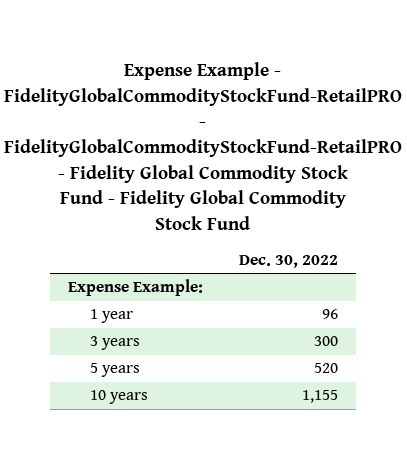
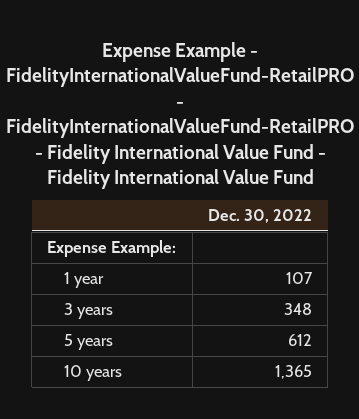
- Expense Example - FidelityGlobalCommodityStockFund-RetailPRO - FidelityGlobalCommodityStockFund-RetailPRO - Fidelity Global Commodity Stock Fund - Fidelity Global Commodity Stock Fund
+ Expense Example - FidelityInternationalValueFund-RetailPRO - FidelityInternationalValueFund-RetailPRO - Fidelity International Value Fund - Fidelity International Value Fund
- 1 year | 96
- 3 years | 300
- 5 years | 520
- 10 years | 1,155
+ 1 year | 107
+ 3 years | 348
+ 5 years | 612
+ 10 years | 1,365

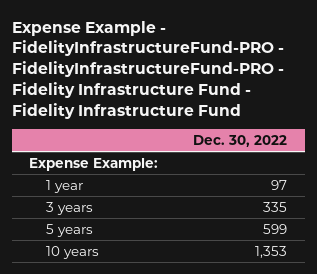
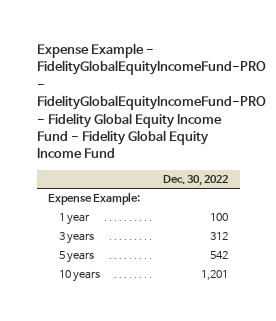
- Expense Example - FidelityInfrastructureFund-PRO - FidelityInfrastructureFund-PRO - Fidelity Infrastructure Fund - Fidelity Infrastructure Fund
+ Expense Example - FidelityGlobalEquityIncomeFund-PRO - FidelityGlobalEquityIncomeFund-PRO - Fidelity Global Equity Income Fund - Fidelity Global Equity Income Fund
- 1 year | 97
- 3 years | 335
- 5 years | 599
- 10 years | 1,353
+ 1 year | 100
+ 3 years | 312
+ 5 years | 542
+ 10 years | 1,201

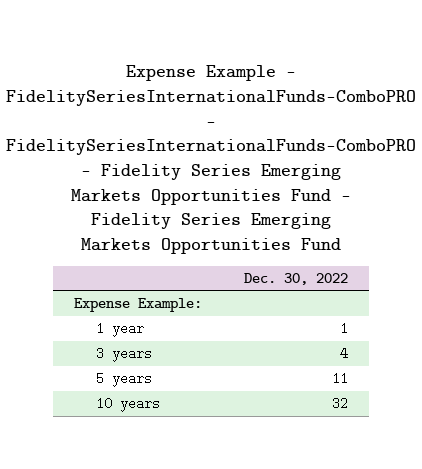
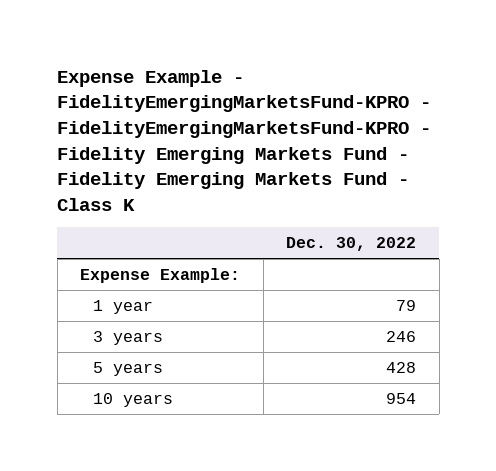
- Expense Example - FidelitySeriesInternationalFunds-ComboPRO - FidelitySeriesInternationalFunds-ComboPRO - Fidelity Series Emerging Markets Opportunities Fund - Fidelity Series Emerging Markets Opportunities Fund
+ Expense Example - FidelityEmergingMarketsFund-KPRO - FidelityEmergingMarketsFund-KPRO - Fidelity Emerging Markets Fund - Fidelity Emerging Markets Fund - Class K
- 1 year | 1
- 3 years | 4
- 5 years | 11
- 10 years | 32
+ 1 year | 79
+ 3 years | 246
+ 5 years | 428
+ 10 years | 954

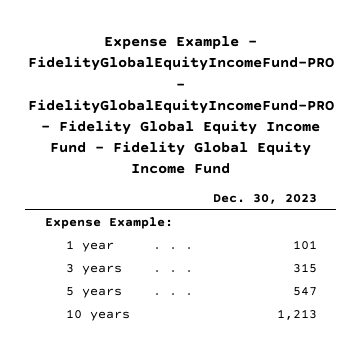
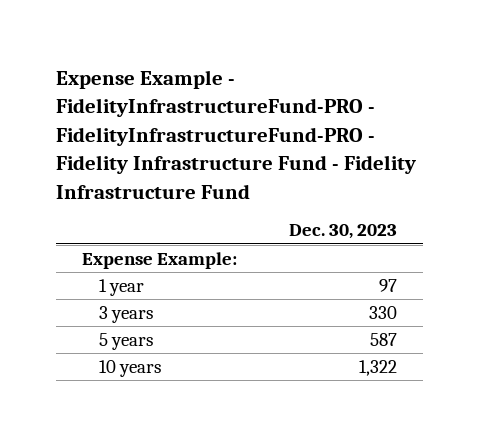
- Expense Example - FidelityGlobalEquityIncomeFund-PRO - FidelityGlobalEquityIncomeFund-PRO - Fidelity Global Equity Income Fund - Fidelity Global Equity Income Fund
+ Expense Example - FidelityInfrastructureFund-PRO - FidelityInfrastructureFund-PRO - Fidelity Infrastructure Fund - Fidelity Infrastructure Fund
- 1 year | 101
- 3 years | 315
- 5 years | 547
- 10 years | 1,213
+ 1 year | 97
+ 3 years | 330
+ 5 years | 587
+ 10 years | 1,322

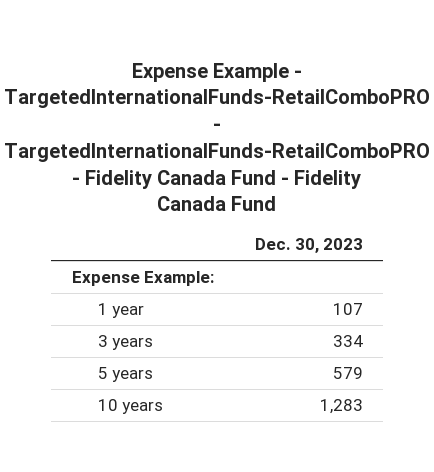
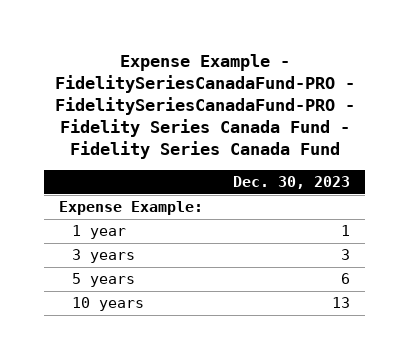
- Expense Example - TargetedInternationalFunds-RetailComboPRO - TargetedInternationalFunds-RetailComboPRO - Fidelity Canada Fund - Fidelity Canada Fund
+ Expense Example - FidelitySeriesCanadaFund-PRO - FidelitySeriesCanadaFund-PRO - Fidelity Series Canada Fund - Fidelity Series Canada Fund
- 1 year | 107
- 3 years | 334
- 5 years | 579
- 10 years | 1,283
+ 1 year | 1
+ 3 years | 3
+ 5 years | 6
+ 10 years | 13

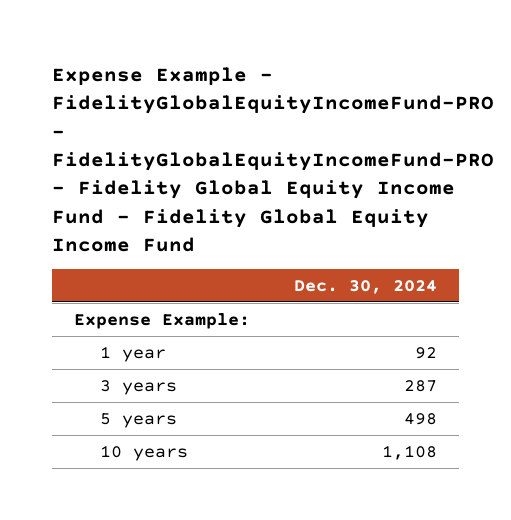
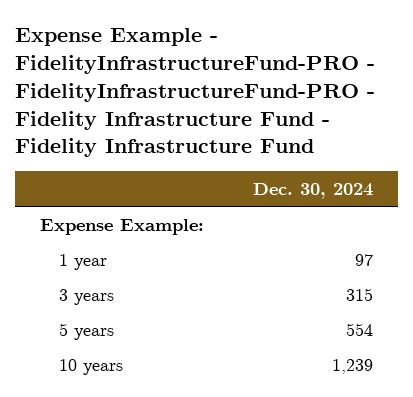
- Expense Example - FidelityGlobalEquityIncomeFund-PRO - FidelityGlobalEquityIncomeFund-PRO - Fidelity Global Equity Income Fund - Fidelity Global Equity Income Fund
+ Expense Example - FidelityInfrastructureFund-PRO - FidelityInfrastructureFund-PRO - Fidelity Infrastructure Fund - Fidelity Infrastructure Fund
- 1 year | 92
- 3 years | 287
- 5 years | 498
- 10 years | 1,108
+ 1 year | 97
+ 3 years | 315
+ 5 years | 554
+ 10 years | 1,239

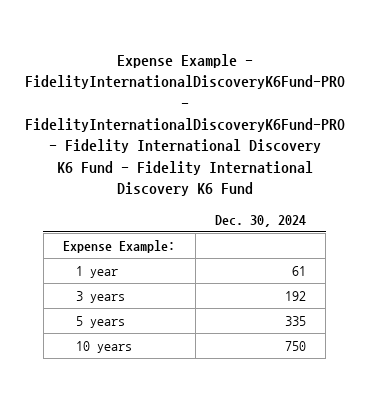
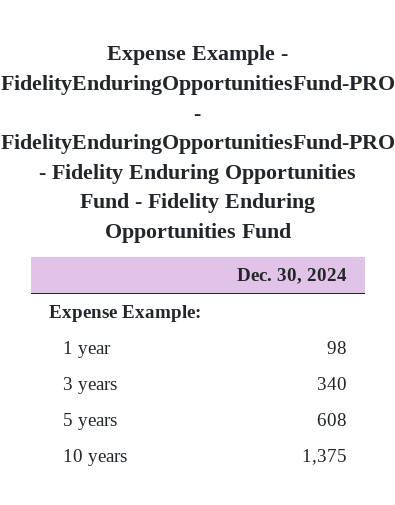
- Expense Example - FidelityInternationalDiscoveryK6Fund-PRO - FidelityInternationalDiscoveryK6Fund-PRO - Fidelity International Discovery K6 Fund - Fidelity International Discovery K6 Fund
+ Expense Example - FidelityEnduringOpportunitiesFund-PRO - FidelityEnduringOpportunitiesFund-PRO - Fidelity Enduring Opportunities Fund - Fidelity Enduring Opportunities Fund
- 1 year | 61
- 3 years | 192
- 5 years | 335
- 10 years | 750
+ 1 year | 98
+ 3 years | 340
+ 5 years | 608
+ 10 years | 1,375

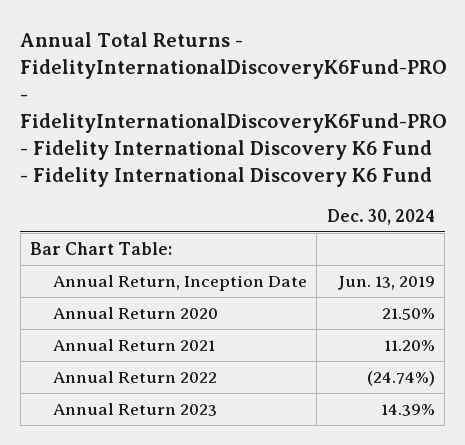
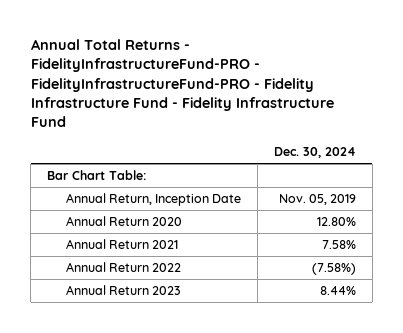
- Annual Total Returns - FidelityInternationalDiscoveryK6Fund-PRO - FidelityInternationalDiscoveryK6Fund-PRO - Fidelity International Discovery K6 Fund - Fidelity International Discovery K6 Fund
+ Annual Total Returns - FidelityInfrastructureFund-PRO - FidelityInfrastructureFund-PRO - Fidelity Infrastructure Fund - Fidelity Infrastructure Fund
- Annual Return, Inception Date | Jun. 13, 2019
- Annual Return 2020 | 21.50%
- Annual Return 2021 | 11.20%
- Annual Return 2022 | (24.74%)
- Annual Return 2023 | 14.39%
+ Annual Return, Inception Date | Nov. 05, 2019
+ Annual Return 2020 | 12.80%
+ Annual Return 2021 | 7.58%
+ Annual Return 2022 | (7.58%)
+ Annual Return 2023 | 8.44%

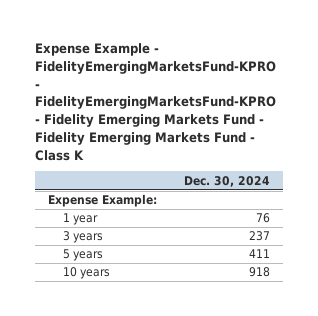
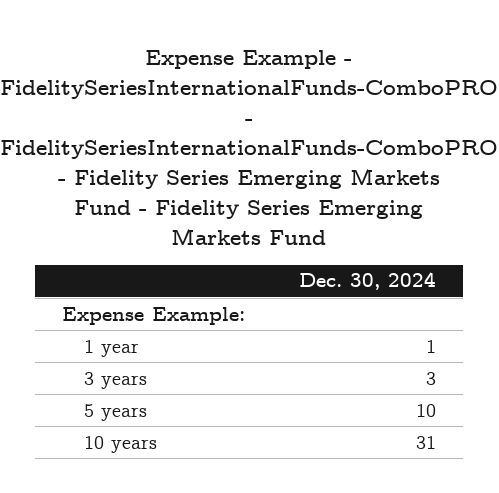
- Expense Example - FidelityEmergingMarketsFund-KPRO - FidelityEmergingMarketsFund-KPRO - Fidelity Emerging Markets Fund - Fidelity Emerging Markets Fund - Class K
+ Expense Example - FidelitySeriesInternationalFunds-ComboPRO - FidelitySeriesInternationalFunds-ComboPRO - Fidelity Series Emerging Markets Fund - Fidelity Series Emerging Markets Fund
- 1 year | 76
- 3 years | 237
- 5 years | 411
- 10 years | 918
+ 1 year | 1
+ 3 years | 3
+ 5 years | 10
+ 10 years | 31

